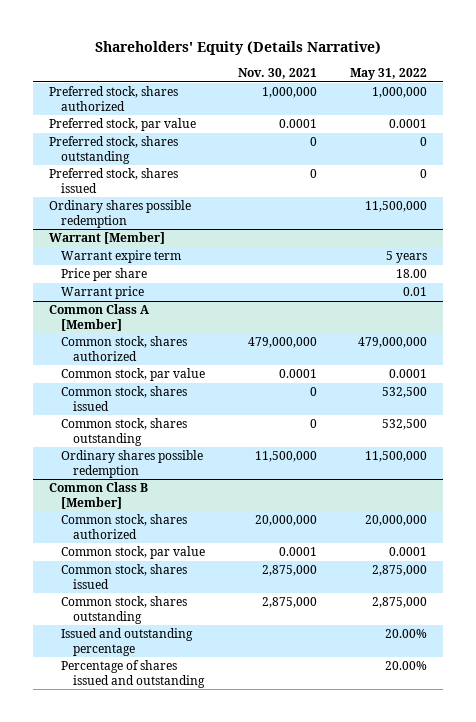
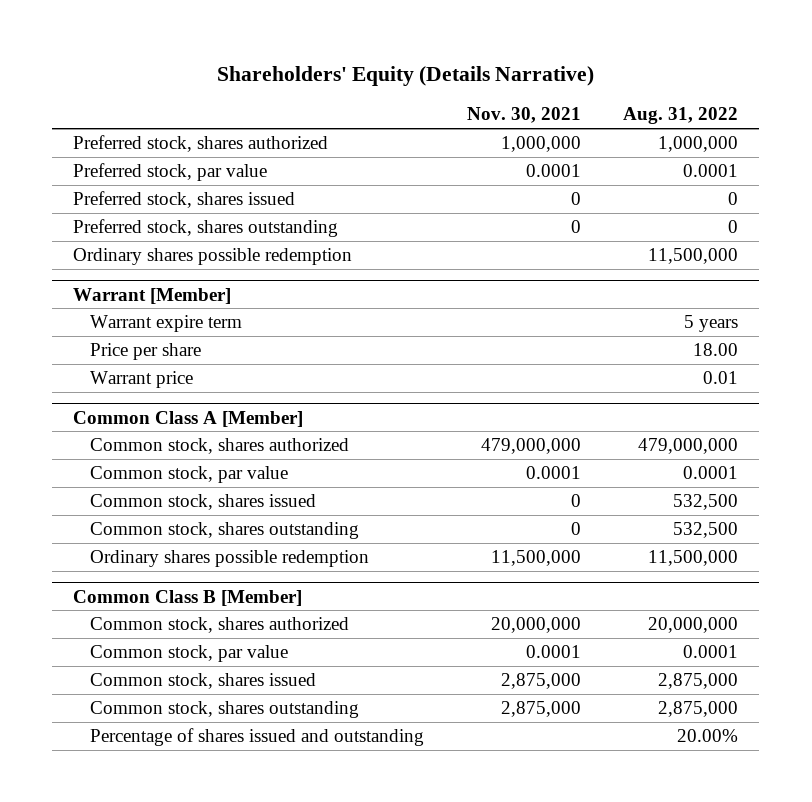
- | Nov. 30, 2021 | May 31, 2022
+ | Nov. 30, 2021 | Aug. 31, 2022
moved down: Preferred stock, shares outstanding | 0 | 0
@ Common Class B [Member]
- Issued and outstanding percentage | | 20.00%

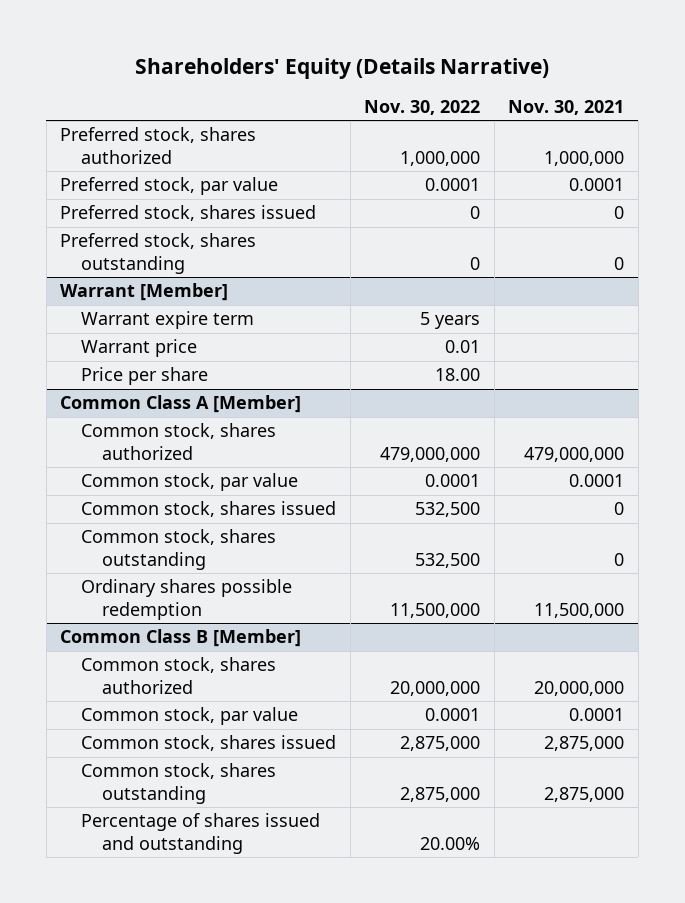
- | Nov. 30, 2021 | Aug. 31, 2022
+ | Nov. 30, 2022 | Nov. 30, 2021
- Ordinary shares possible redemption | | 11,500,000
@ Warrant [Member]
moved down: Price per share | 18.00 |

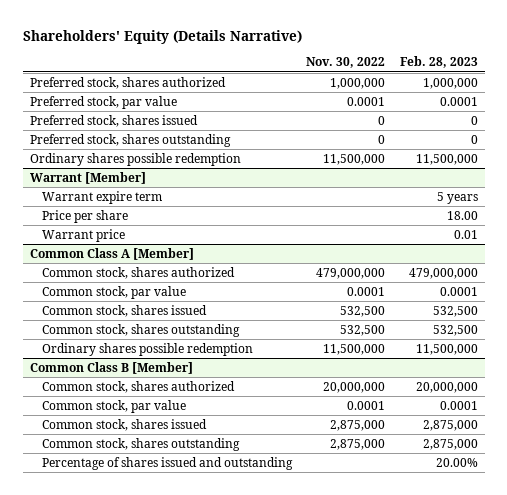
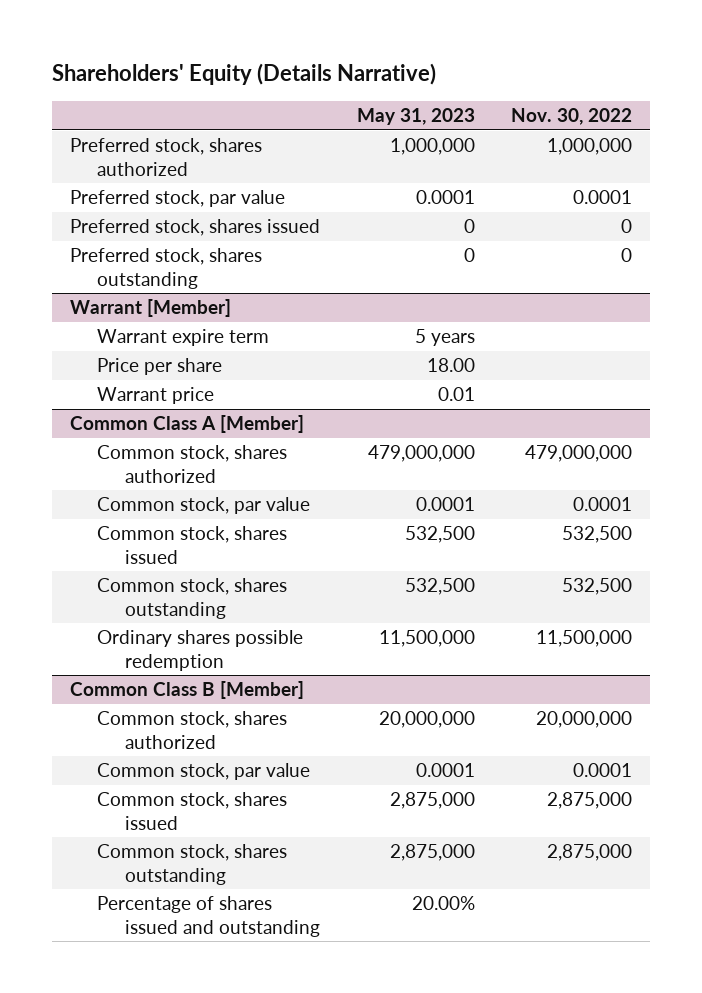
- | Nov. 30, 2022 | Feb. 28, 2023
+ | May 31, 2023 | Nov. 30, 2022
- Ordinary shares possible redemption | 11,500,000 | 11,500,000

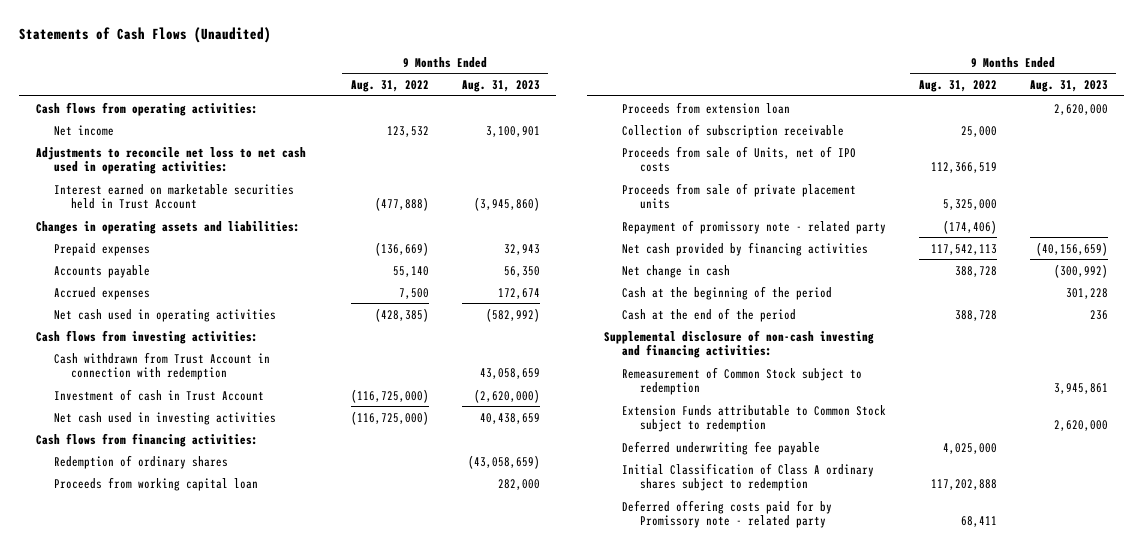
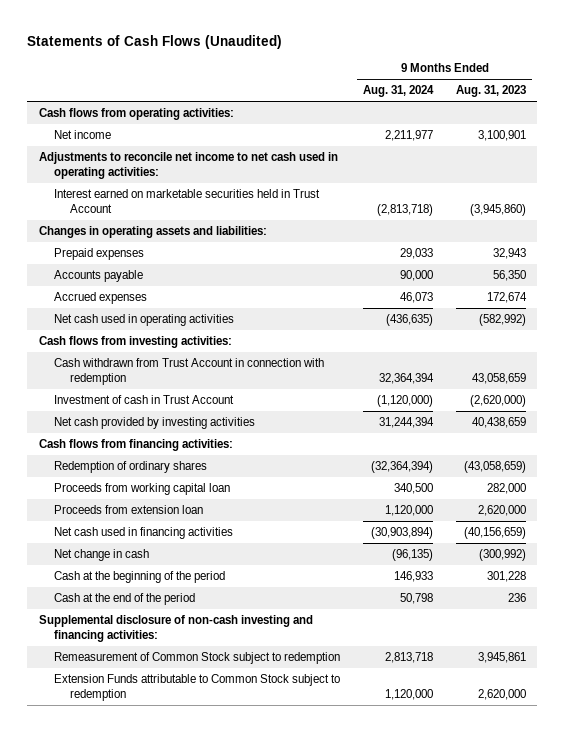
- | 9 Months Ended Aug. 31, 2022 | 9 Months Ended Aug. 31, 2023
+ | 9 Months Ended Aug. 31, 2024 | 9 Months Ended Aug. 31, 2023
- Adjustments to reconcile net loss to net cash used in operating activities:
+ Adjustments to reconcile net income to net cash used in operating activities:
- Net cash used in investing activities | (116,725,000) | 40,438,659
+ Net cash provided by investing activities | 31,244,394 | 40,438,659
- Collection of subscription receivable | 25,000 |
- Proceeds from sale of Units, net of IPO costs | 112,366,519 |
- Proceeds from sale of private placement units | 5,325,000 |
- Repayment of promissory note - related party | (174,406) |
- Net cash provided by financing activities | 117,542,113 | (40,156,659)
+ Net cash used in financing activities | (30,903,894) | (40,156,659)
- Deferred underwriting fee payable | 4,025,000 |
- Initial Classification of Class A ordinary shares subject to redemption | 117,202,888 |
- Deferred offering costs paid for by Promissory note - related party | 68,411 |

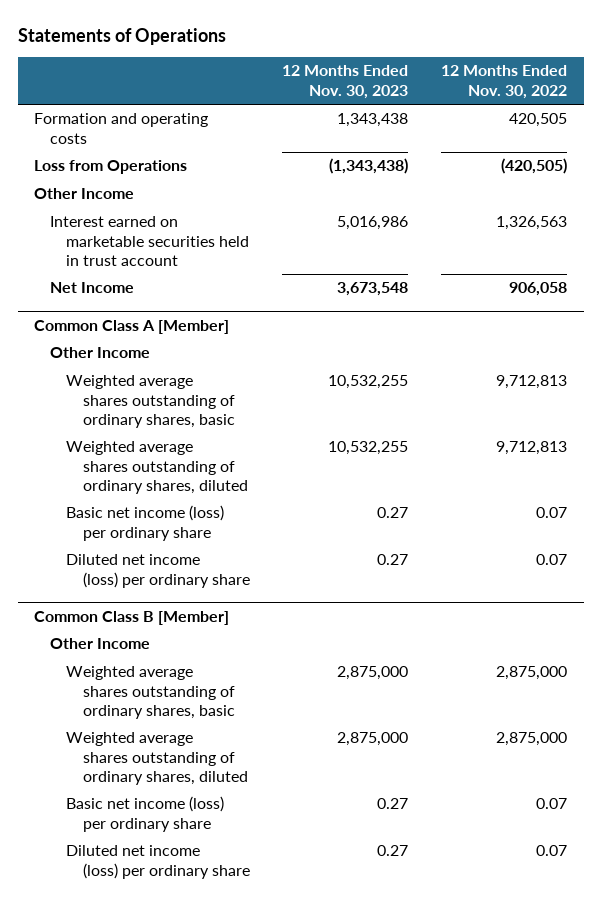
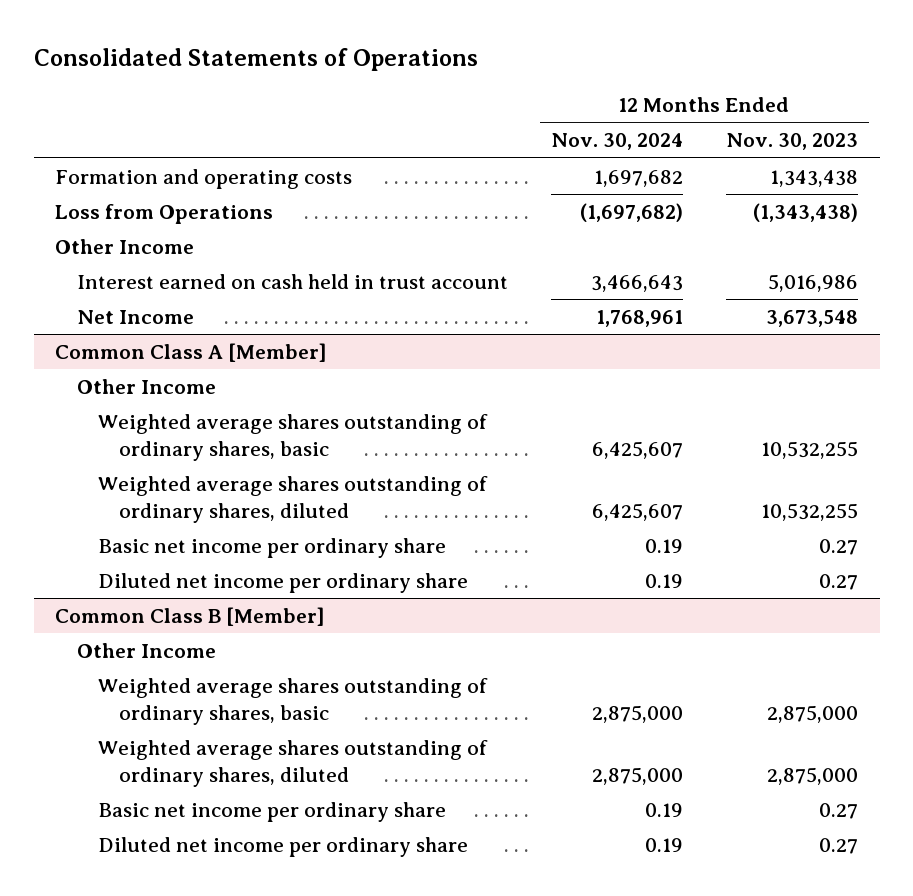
- Statements of Operations
+ Consolidated Statements of Operations
- | 12 Months Ended Nov. 30, 2023 | 12 Months Ended Nov. 30, 2022
+ | 12 Months Ended Nov. 30, 2024 | 12 Months Ended Nov. 30, 2023
- Interest earned on marketable securities held in trust account | 5,016,986 | 1,326,563
+ Interest earned on cash held in trust account | 3,466,643 | 5,016,986
@ Common Class A [Member]
- Basic net income (loss) per ordinary share | 0.27 | 0.07
- Diluted net income (loss) per ordinary share | 0.27 | 0.07
+ Basic net income per ordinary share | 0.19 | 0.27
+ Diluted net income per ordinary share | 0.19 | 0.27
@ Common Class B [Member]
- Basic net income (loss) per ordinary share | 0.27 | 0.07
- Diluted net income (loss) per ordinary share | 0.27 | 0.07
+ Basic net income per ordinary share | 0.19 | 0.27
+ Diluted net income per ordinary share | 0.19 | 0.27

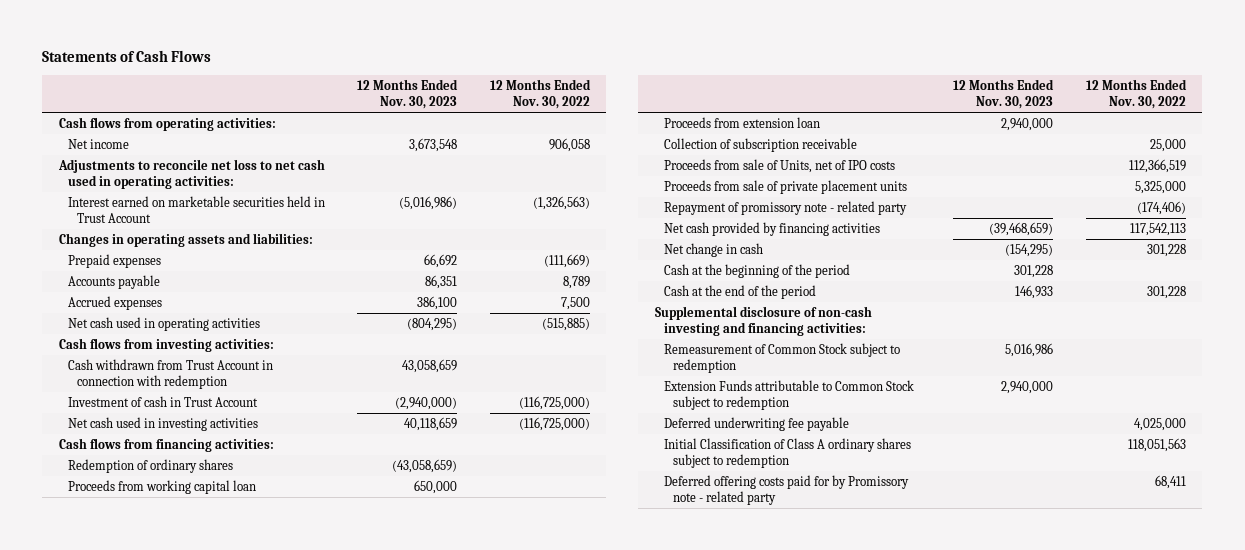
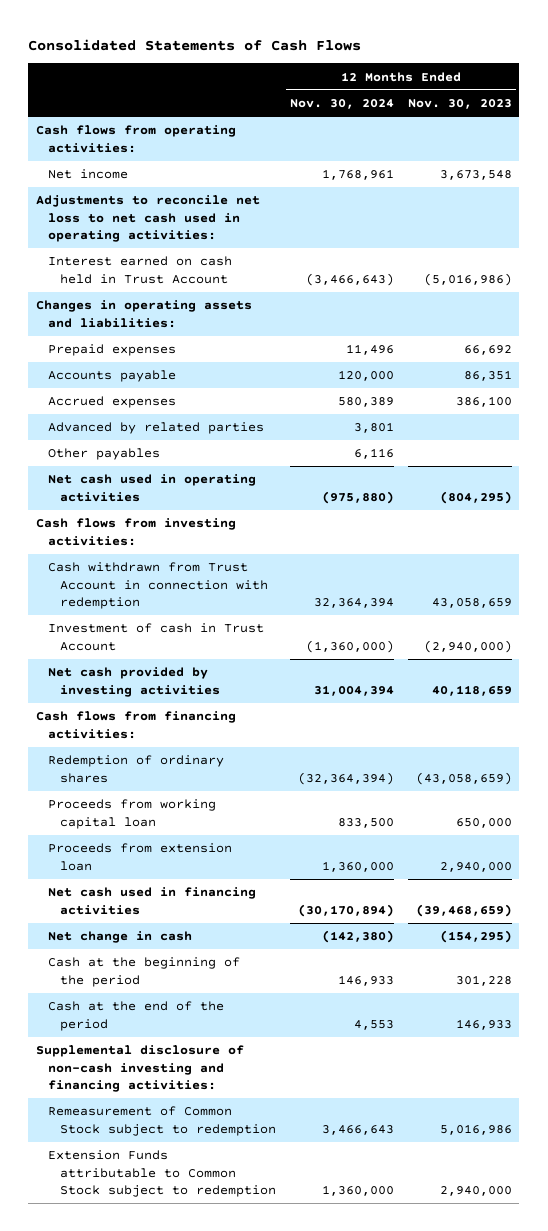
- Statements of Cash Flows
+ Consolidated Statements of Cash Flows
- | 12 Months Ended Nov. 30, 2023 | 12 Months Ended Nov. 30, 2022
+ | 12 Months Ended Nov. 30, 2024 | 12 Months Ended Nov. 30, 2023
- Interest earned on marketable securities held in Trust Account | (5,016,986) | (1,326,563)
+ Interest earned on cash held in Trust Account | (3,466,643) | (5,016,986)
+ Advanced by related parties | 3,801 |
+ Other payables | 6,116 |
- Net cash used in investing activities | 40,118,659 | (116,725,000)
+ Net cash provided by investing activities | 31,004,394 | 40,118,659
- Collection of subscription receivable | | 25,000
- Proceeds from sale of Units, net of IPO costs | | 112,366,519
- Proceeds from sale of private placement units | | 5,325,000
- Repayment of promissory note - related party | | (174,406)
- Net cash provided by financing activities | (39,468,659) | 117,542,113
+ Net cash used in financing activities | (30,170,894) | (39,468,659)
- Deferred underwriting fee payable | | 4,025,000
- Initial Classification of Class A ordinary shares subject to redemption | | 118,051,563
- Deferred offering costs paid for by Promissory note - related party | | 68,411

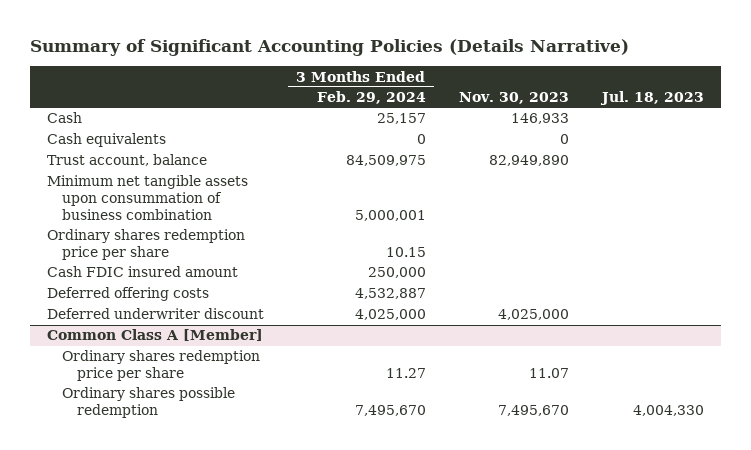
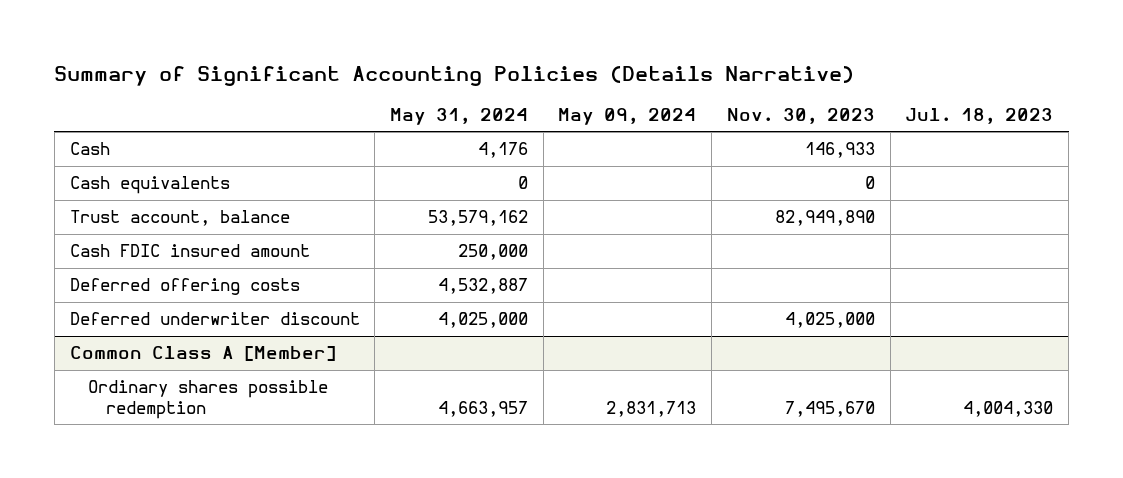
- | 3 Months Ended Feb. 29, 2024 | Nov. 30, 2023 | Jul. 18, 2023
+ | May 31, 2024 | May 09, 2024 | Nov. 30, 2023 | Jul. 18, 2023
- Minimum net tangible assets upon consummation of business combination | 5,000,001 | |
- Ordinary shares redemption price per share | 10.15 | |
@ Common Class A [Member]
- Ordinary shares redemption price per share | 11.27 | 11.07 |

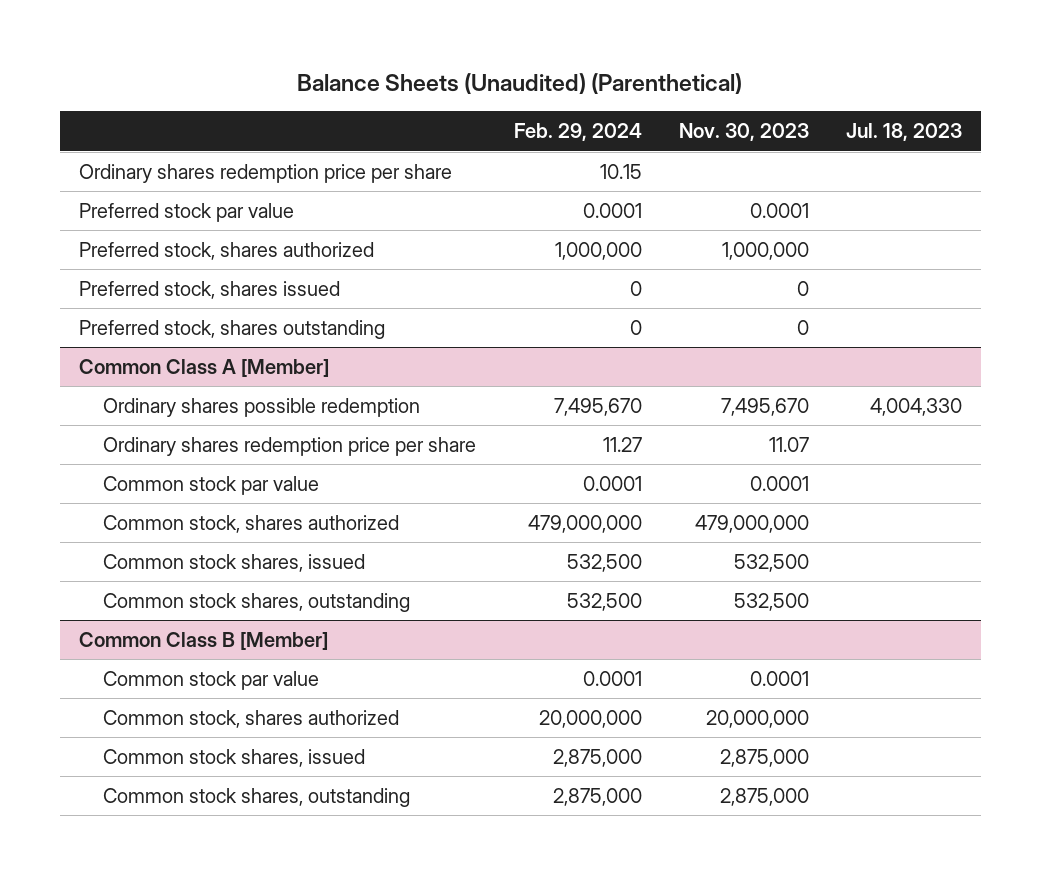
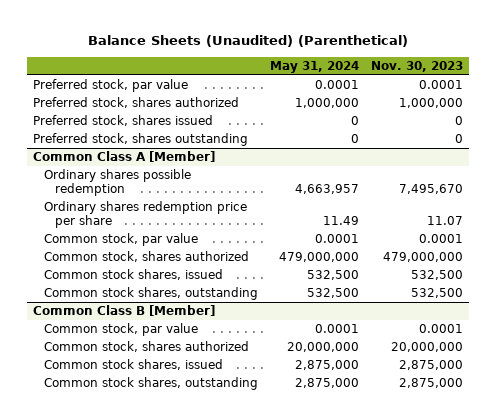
- | Feb. 29, 2024 | Nov. 30, 2023 | Jul. 18, 2023
+ | May 31, 2024 | Nov. 30, 2023
- Ordinary shares redemption price per share | 10.15 | |
- Preferred stock par value | 0.0001 | 0.0001 |
+ Preferred stock, par value | 0.0001 | 0.0001
@ Common Class A [Member]
- Common stock par value | 0.0001 | 0.0001 |
+ Common stock, par value | 0.0001 | 0.0001
@ Common Class B [Member]
- Common stock par value | 0.0001 | 0.0001 |
+ Common stock, par value | 0.0001 | 0.0001

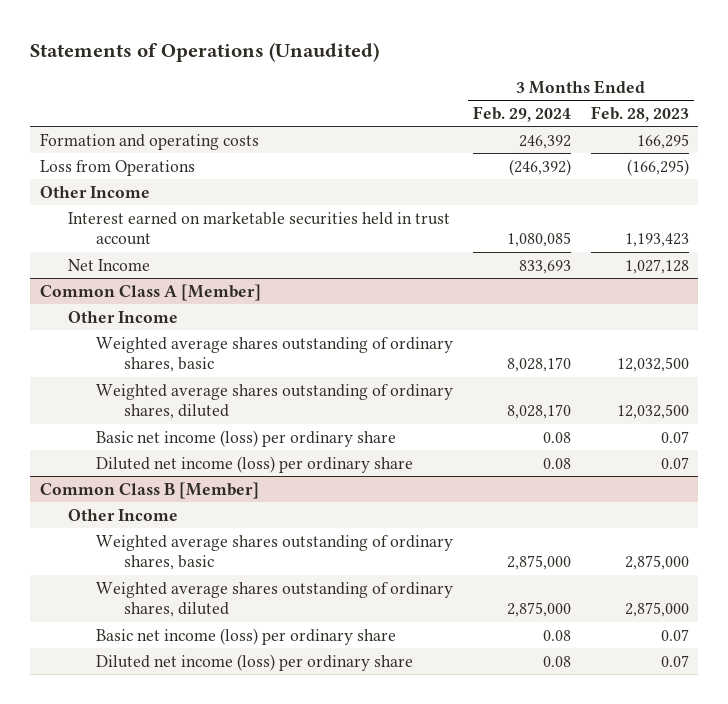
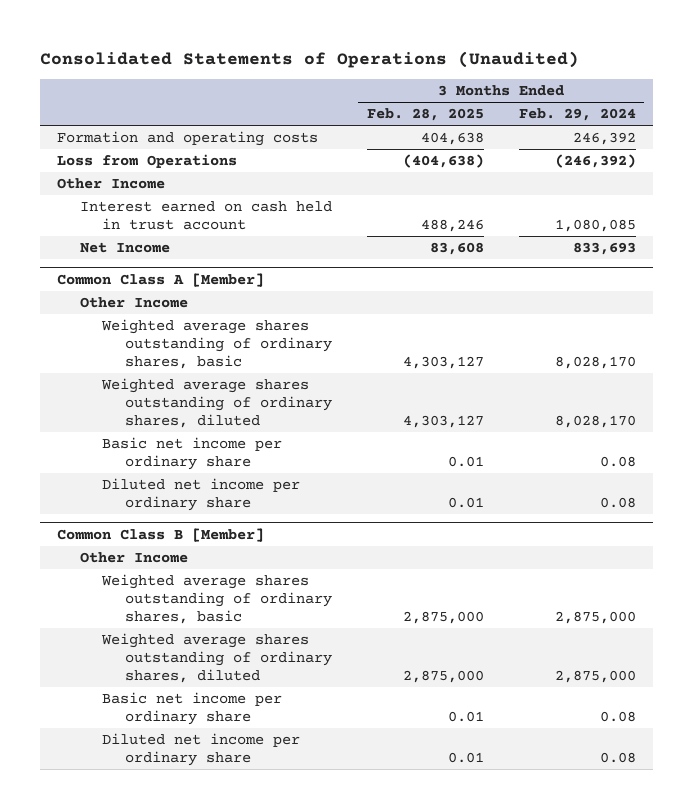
- Statements of Operations (Unaudited)
+ Consolidated Statements of Operations (Unaudited)
- | 3 Months Ended Feb. 29, 2024 | 3 Months Ended Feb. 28, 2023
+ | 3 Months Ended Feb. 28, 2025 | 3 Months Ended Feb. 29, 2024
- Interest earned on marketable securities held in trust account | 1,080,085 | 1,193,423
+ Interest earned on cash held in trust account | 488,246 | 1,080,085
@ Common Class A [Member]
- Basic net income (loss) per ordinary share | 0.08 | 0.07
- Diluted net income (loss) per ordinary share | 0.08 | 0.07
+ Basic net income per ordinary share | 0.01 | 0.08
+ Diluted net income per ordinary share | 0.01 | 0.08
@ Common Class B [Member]
- Basic net income (loss) per ordinary share | 0.08 | 0.07
- Diluted net income (loss) per ordinary share | 0.08 | 0.07
+ Basic net income per ordinary share | 0.01 | 0.08
+ Diluted net income per ordinary share | 0.01 | 0.08

